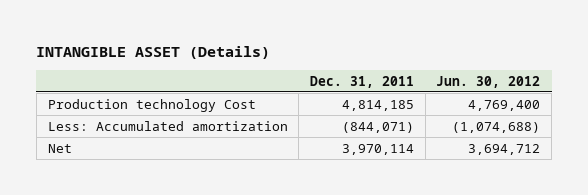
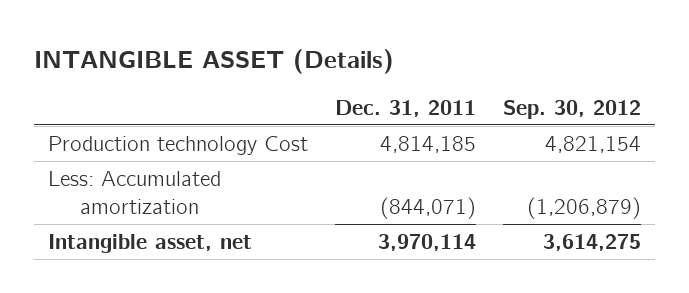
- | Dec. 31, 2011 | Jun. 30, 2012
+ | Dec. 31, 2011 | Sep. 30, 2012
- Net | 3,970,114 | 3,694,712
+ Intangible asset, net | 3,970,114 | 3,614,275

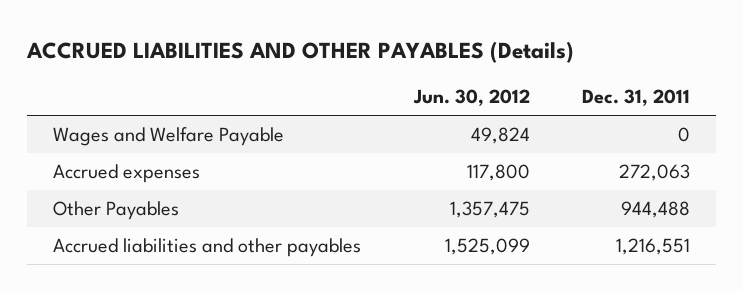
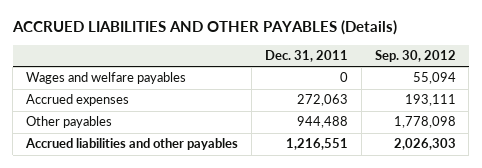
- | Jun. 30, 2012 | Dec. 31, 2011
+ | Dec. 31, 2011 | Sep. 30, 2012
- Wages and Welfare Payable | 49,824 | 0
+ Wages and welfare payables | 0 | 55,094
- Other Payables | 1,357,475 | 944,488
+ Other payables | 944,488 | 1,778,098

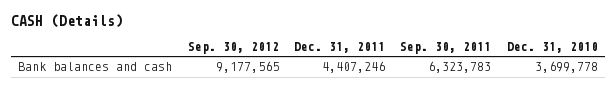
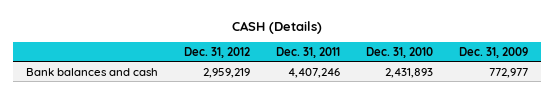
- | Sep. 30, 2012 | Dec. 31, 2011 | Sep. 30, 2011 | Dec. 31, 2010
+ | Dec. 31, 2012 | Dec. 31, 2011 | Dec. 31, 2010 | Dec. 31, 2009
- Bank balances and cash | 9,177,565 | 4,407,246 | 6,323,783 | 3,699,778
+ Bank balances and cash | 2,959,219 | 4,407,246 | 2,431,893 | 772,977

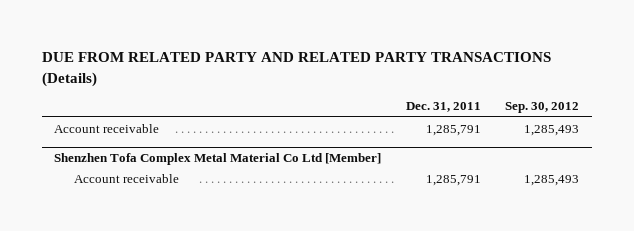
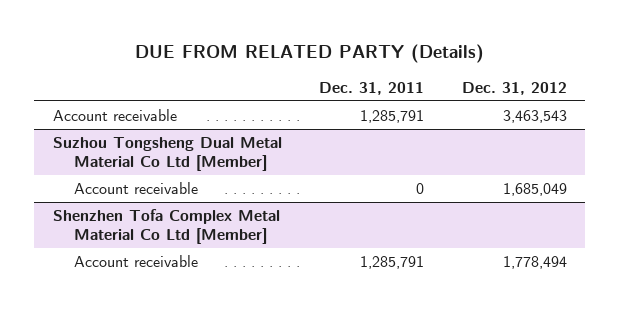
- DUE FROM RELATED PARTY AND RELATED PARTY TRANSACTIONS (Details)
+ DUE FROM RELATED PARTY (Details)
- | Dec. 31, 2011 | Sep. 30, 2012
+ | Dec. 31, 2011 | Dec. 31, 2012
+ Suzhou Tongsheng Dual Metal Material Co Ltd [Member]
+ Account receivable | 0 | 1,685,049

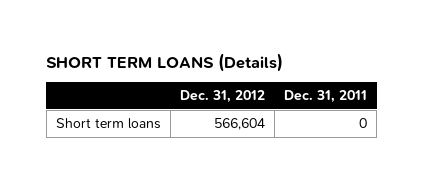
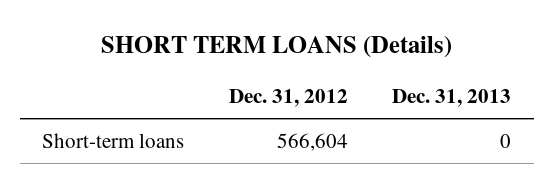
- | Dec. 31, 2012 | Dec. 31, 2011
+ | Dec. 31, 2012 | Dec. 31, 2013
- Short term loans | 566,604 | 0
+ Short-term loans | 566,604 | 0

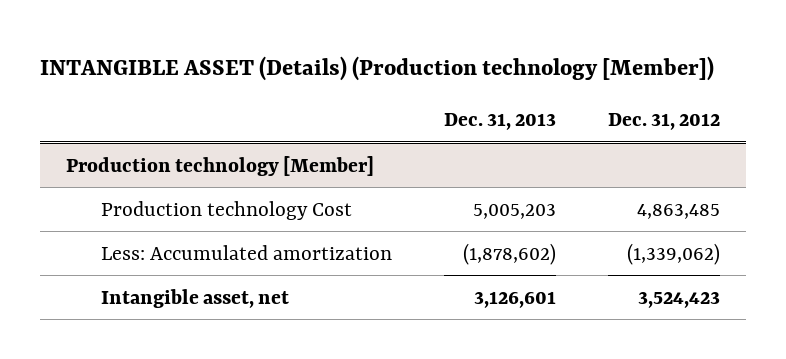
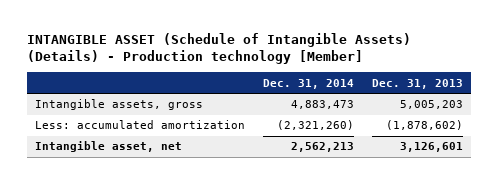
- INTANGIBLE ASSET (Details) (Production technology [Member])
+ INTANGIBLE ASSET (Schedule of Intangible Assets) (Details) - Production technology [Member]
- | Dec. 31, 2013 | Dec. 31, 2012
+ | Dec. 31, 2014 | Dec. 31, 2013
- Production technology [Member]
- Production technology Cost | 5,005,203 | 4,863,485
- Less: Accumulated amortization | (1,878,602) | (1,339,062)
+ Intangible assets, gross | 4,883,473 | 5,005,203
+ Less: accumulated amortization | (2,321,260) | (1,878,602)

